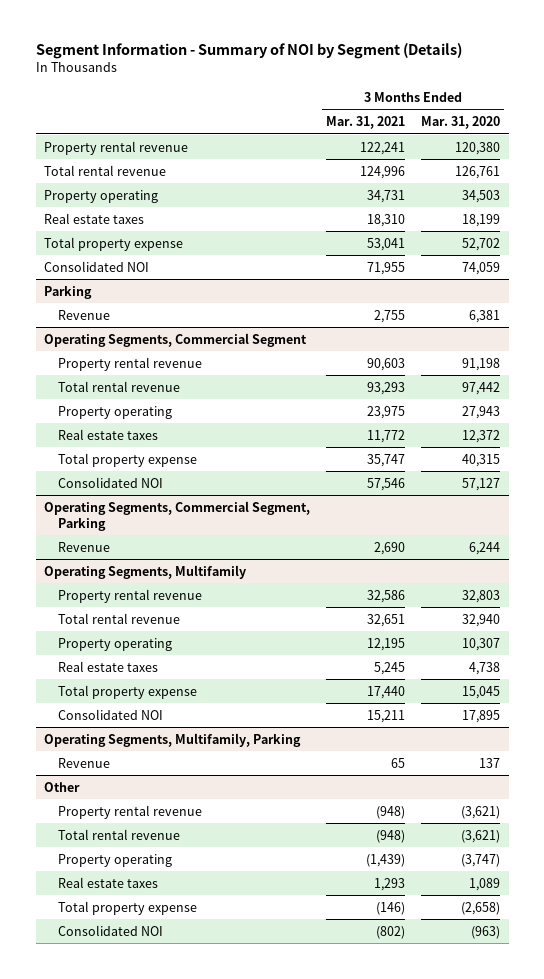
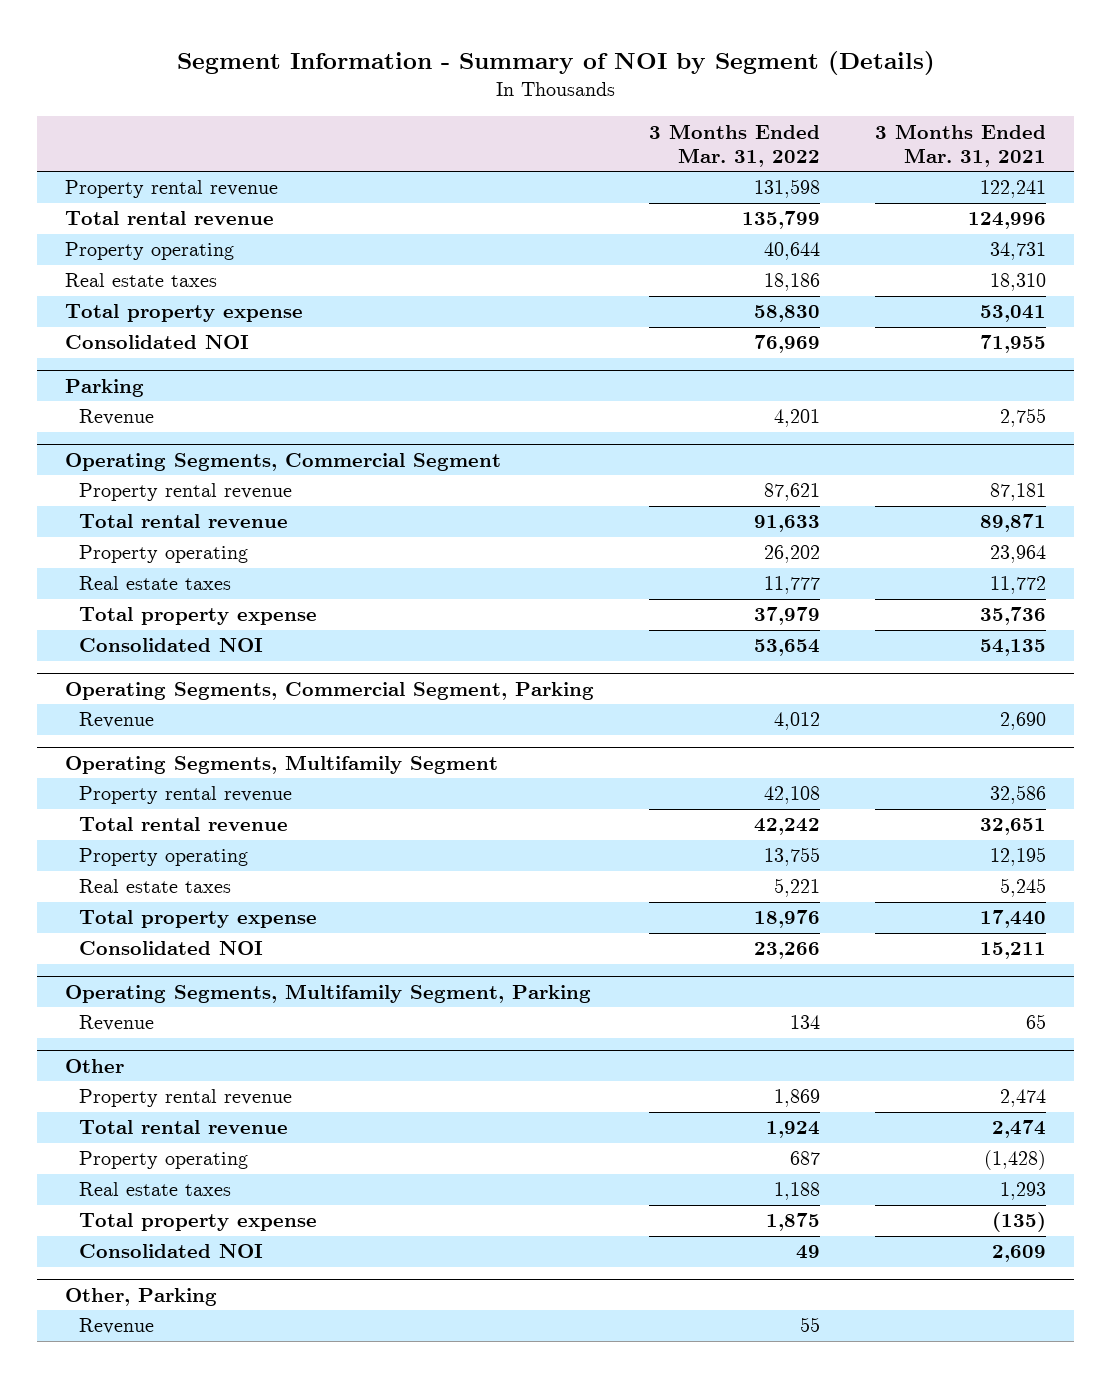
- | 3 Months Ended Mar. 31, 2021 | 3 Months Ended Mar. 31, 2020
+ | 3 Months Ended Mar. 31, 2022 | 3 Months Ended Mar. 31, 2021
@ Operating Segments, Commercial Segment
- Property rental revenue | 90,603 | 91,198
- Total rental revenue | 93,293 | 97,442
- Property operating | 23,975 | 27,943
+ Property rental revenue | 87,621 | 87,181
+ Total rental revenue | 91,633 | 89,871
+ Property operating | 26,202 | 23,964
- Total property expense | 35,747 | 40,315
- Consolidated NOI | 57,546 | 57,127
+ Total property expense | 37,979 | 35,736
+ Consolidated NOI | 53,654 | 54,135
- Operating Segments, Multifamily
+ Operating Segments, Multifamily Segment
- Operating Segments, Multifamily, Parking
+ Operating Segments, Multifamily Segment, Parking
@ Other
- Property rental revenue | (948) | (3,621)
- Total rental revenue | (948) | (3,621)
- Property operating | (1,439) | (3,747)
+ Property rental revenue | 1,869 | 2,474
+ Total rental revenue | 1,924 | 2,474
+ Property operating | 687 | (1,428)
- Total property expense | (146) | (2,658)
- Consolidated NOI | (802) | (963)
+ Total property expense | 1,875 | (135)
+ Consolidated NOI | 49 | 2,609
+ Other, Parking
+ Revenue | 55 |

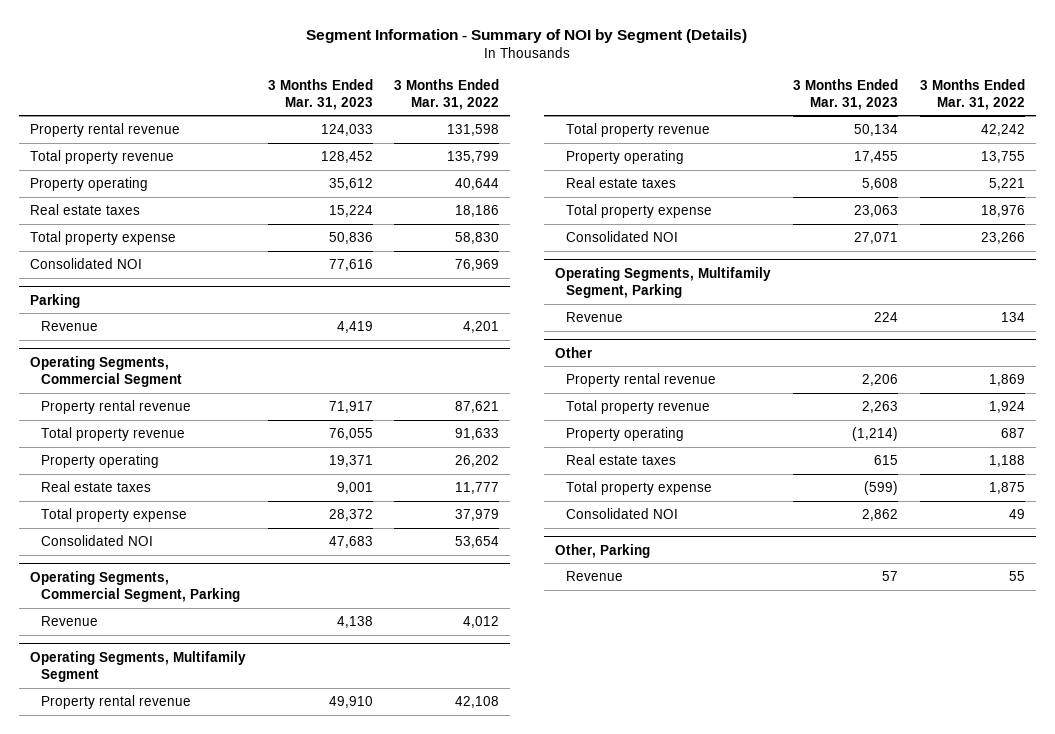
- | 3 Months Ended Mar. 31, 2022 | 3 Months Ended Mar. 31, 2021
+ | 3 Months Ended Mar. 31, 2023 | 3 Months Ended Mar. 31, 2022
- Total rental revenue | 135,799 | 124,996
+ Total property revenue | 128,452 | 135,799
@ Operating Segments, Commercial Segment
- Total rental revenue | 91,633 | 89,871
+ Total property revenue | 76,055 | 91,633
@ Operating Segments, Multifamily Segment
- Total rental revenue | 42,242 | 32,651
+ Total property revenue | 50,134 | 42,242
@ Other
- Total rental revenue | 1,924 | 2,474
+ Total property revenue | 2,263 | 1,924

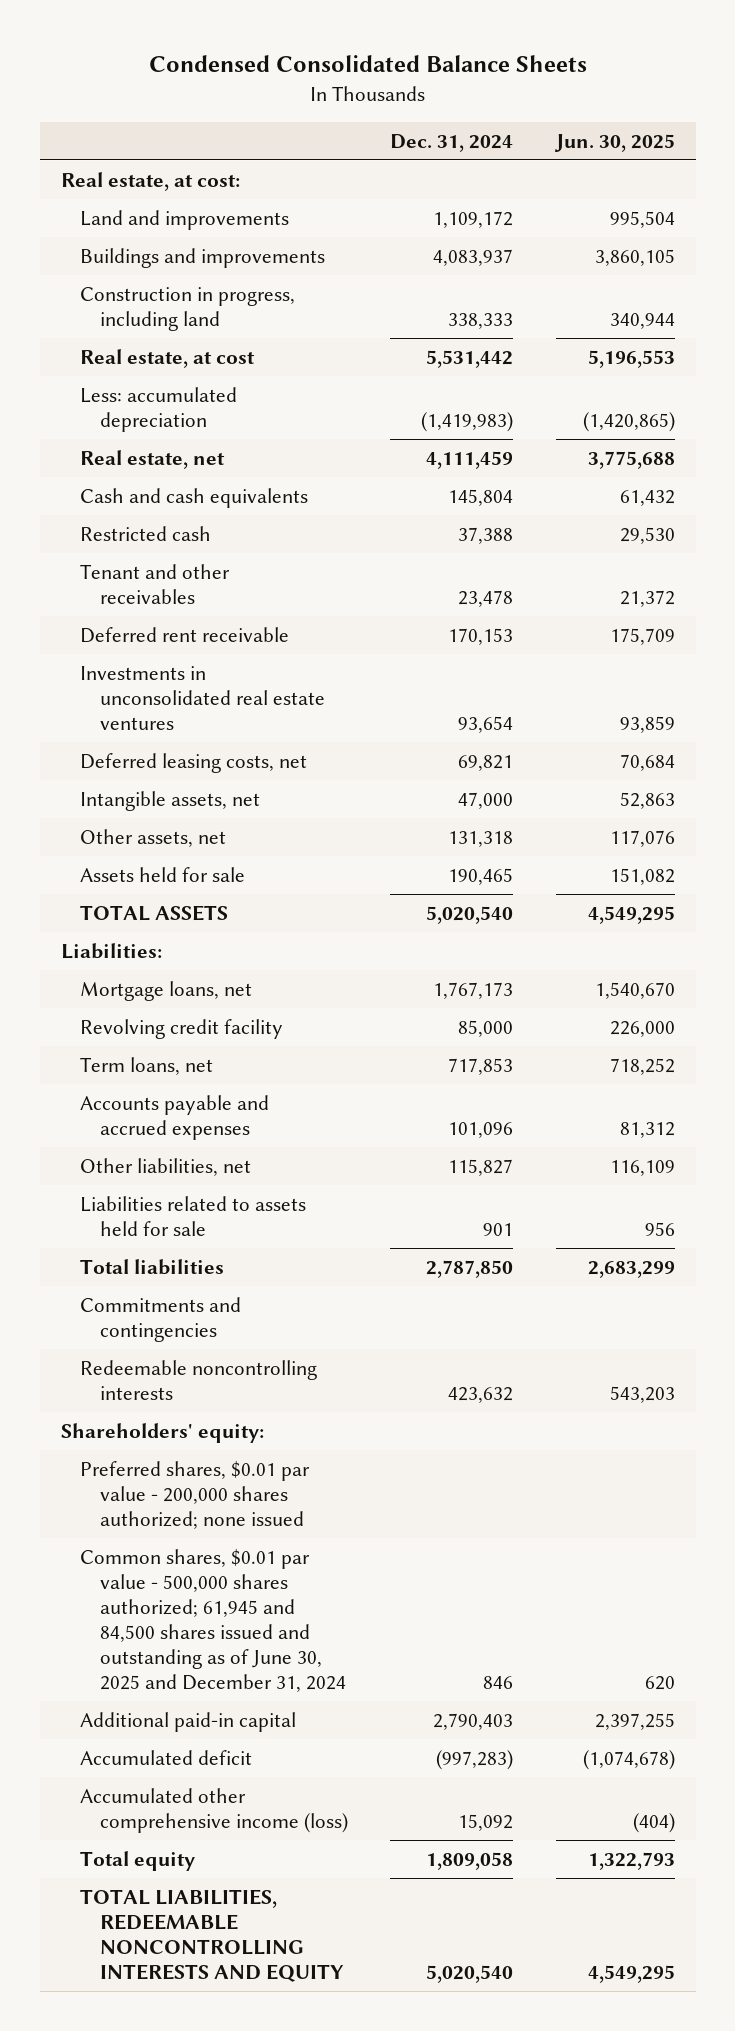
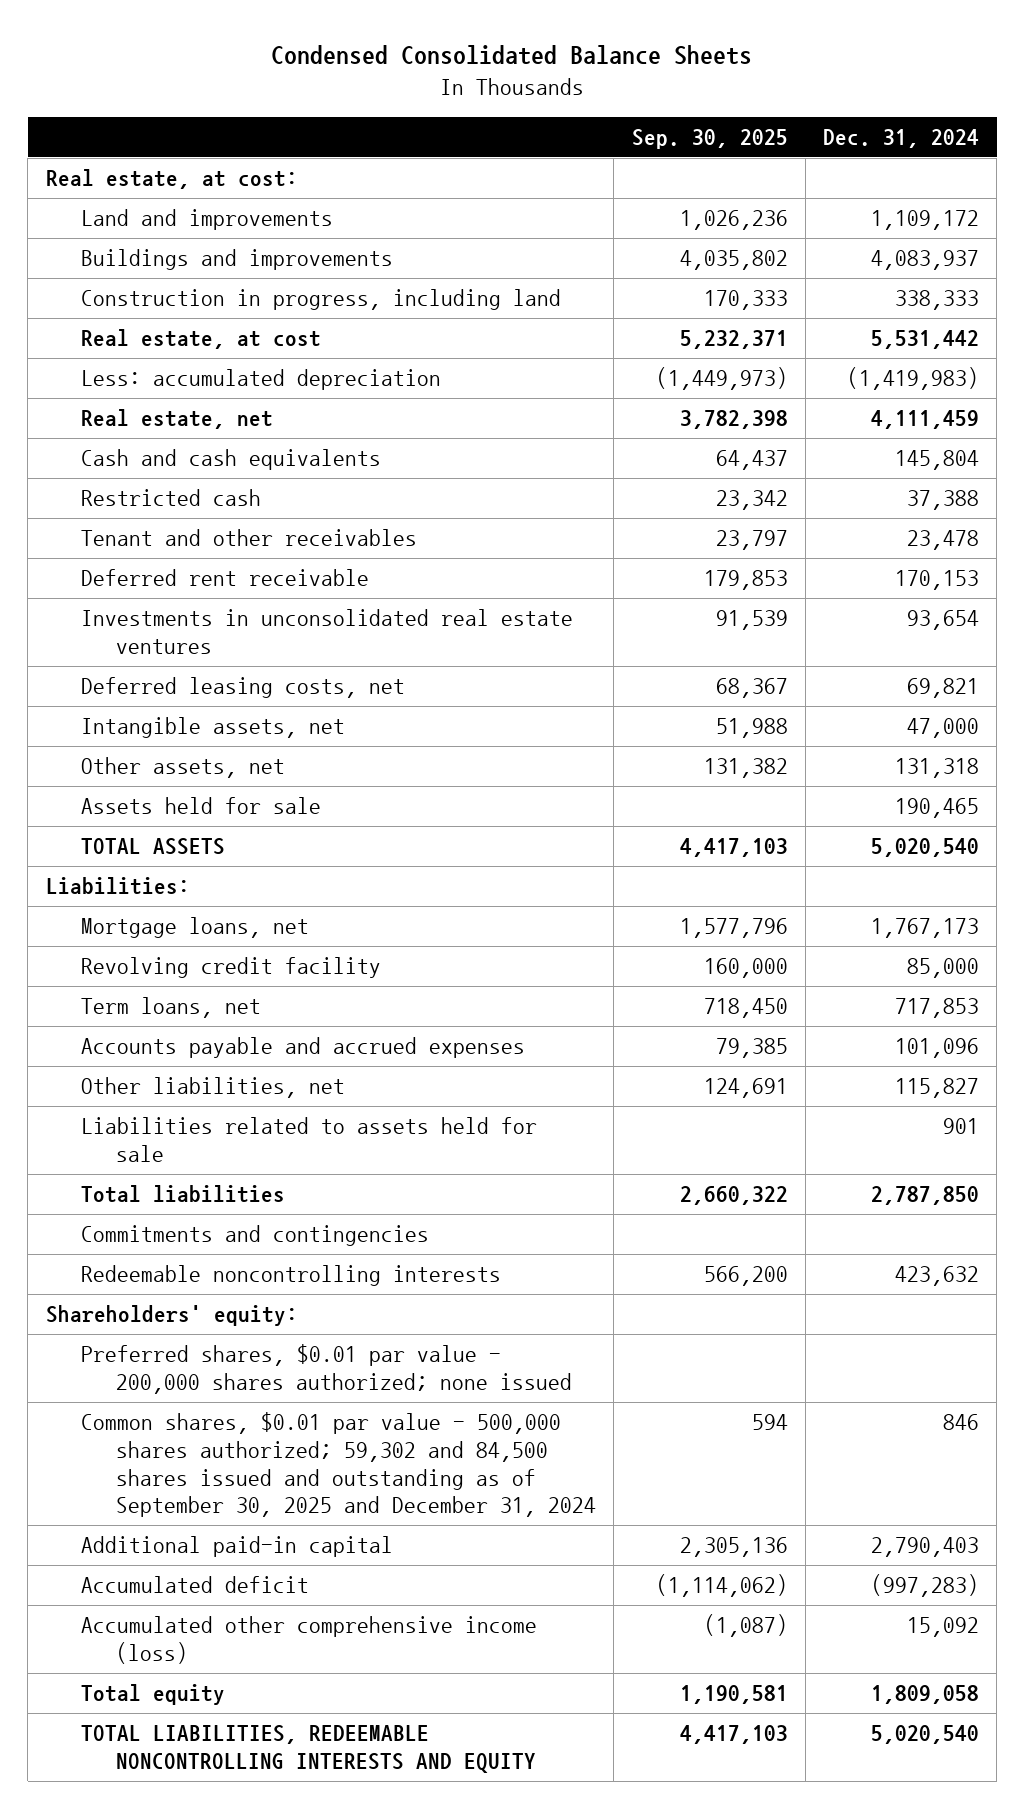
- | Dec. 31, 2024 | Jun. 30, 2025
+ | Sep. 30, 2025 | Dec. 31, 2024
- Common shares, $0.01 par value - 500,000 shares authorized; 61,945 and 84,500 shares issued and outstanding as of June 30, 2025 and December 31, 2024 | 846 | 620
+ Common shares, $0.01 par value - 500,000 shares authorized; 59,302 and 84,500 shares issued and outstanding as of September 30, 2025 and December 31, 2024 | 594 | 846

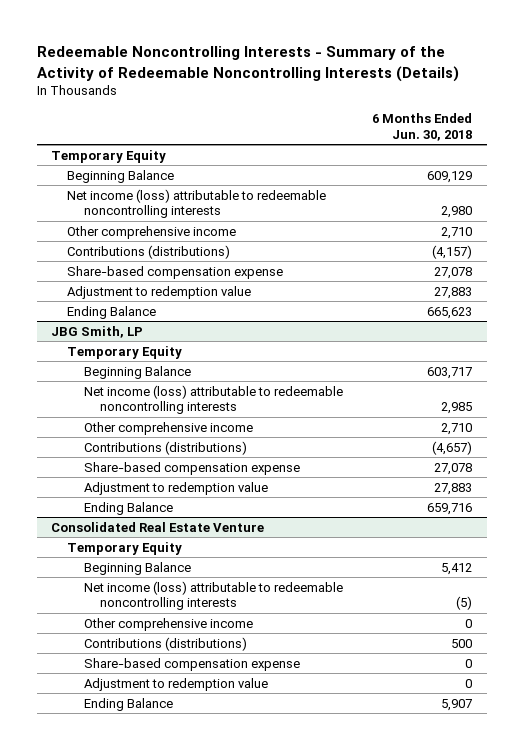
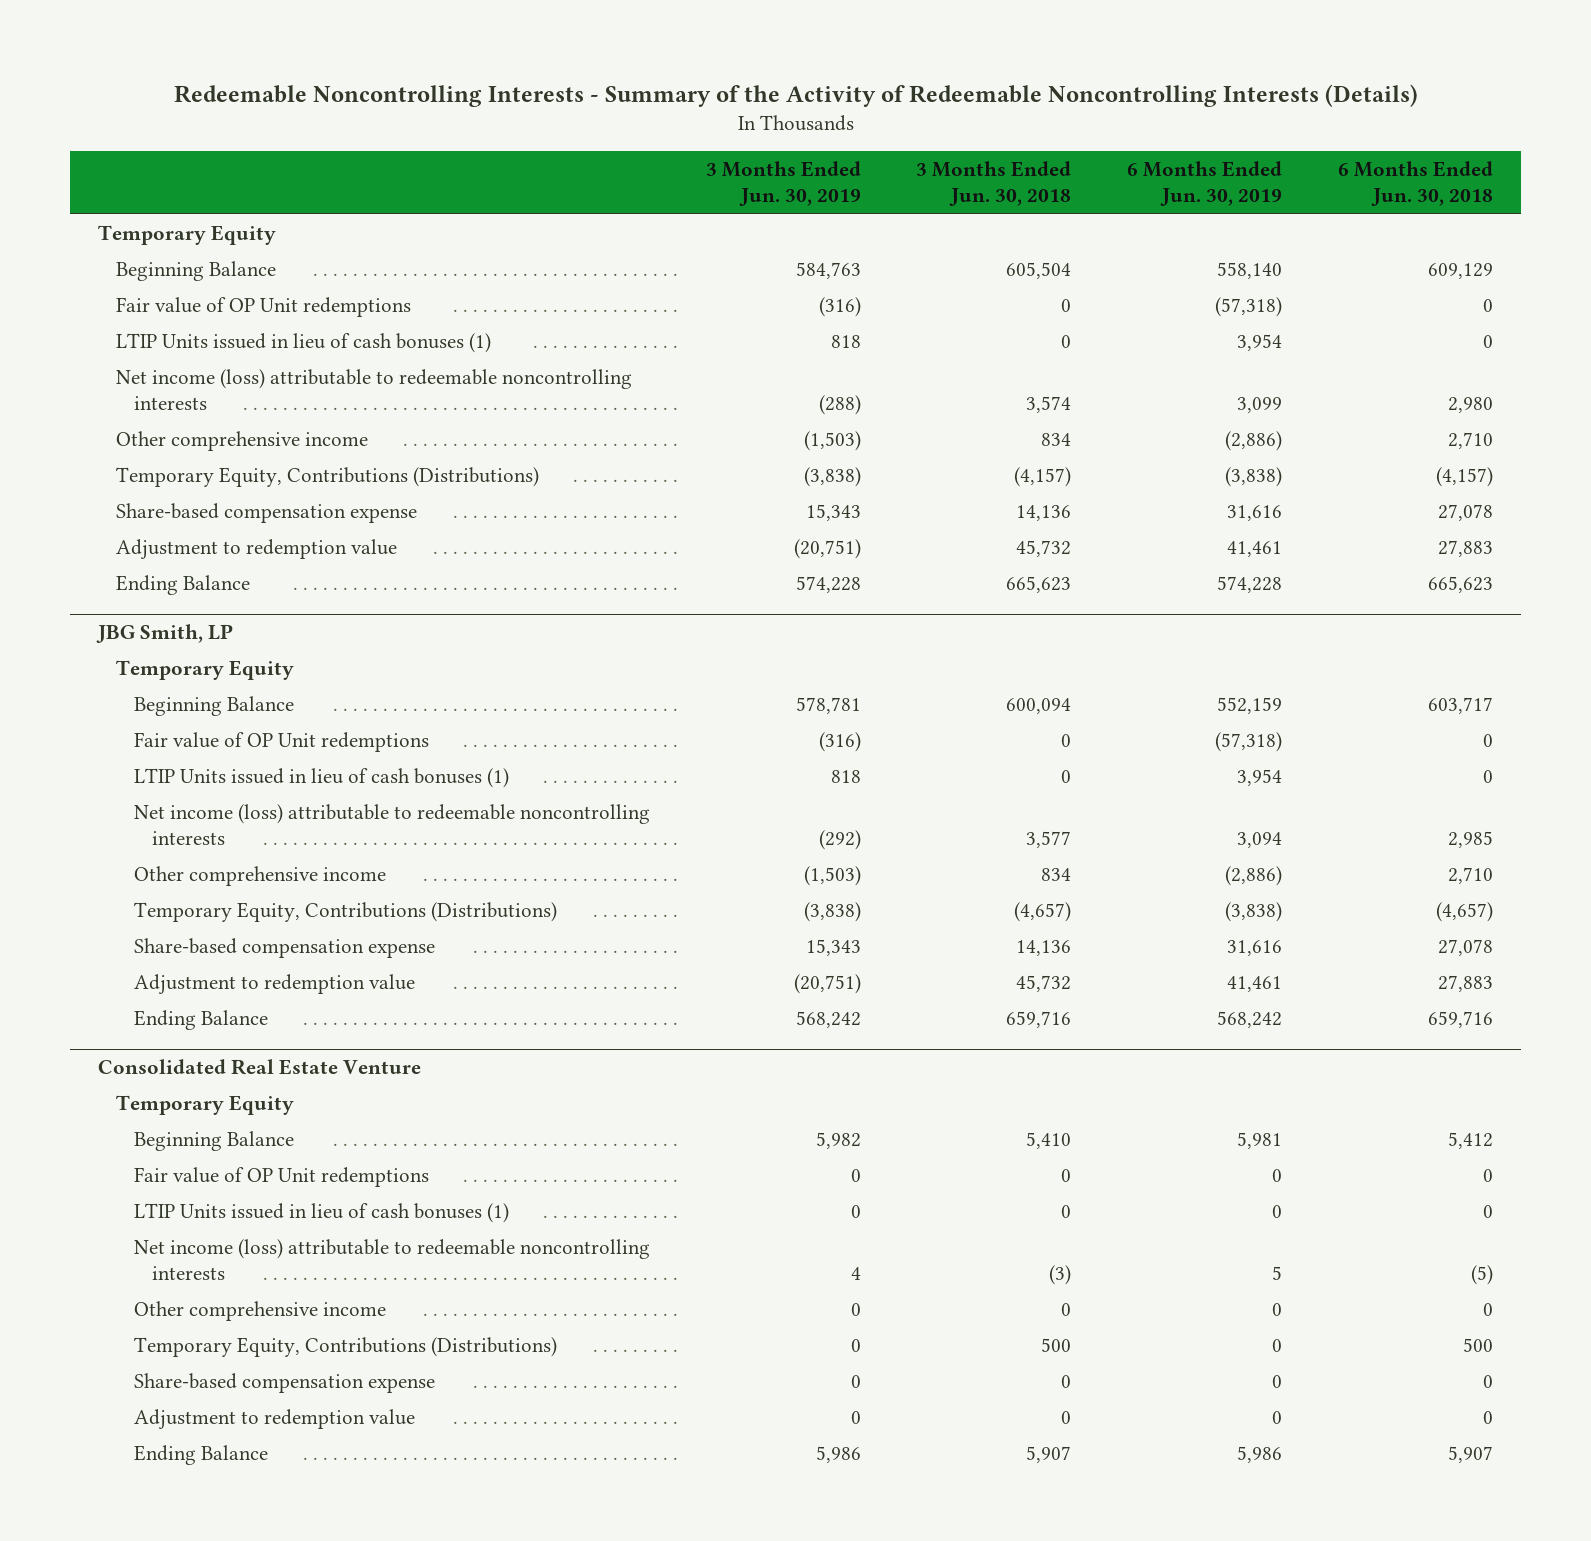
- | 6 Months Ended Jun. 30, 2018
+ | 3 Months Ended Jun. 30, 2019 | 3 Months Ended Jun. 30, 2018 | 6 Months Ended Jun. 30, 2019 | 6 Months Ended Jun. 30, 2018
+ Fair value of OP Unit redemptions | (316) | 0 | (57,318) | 0
+ LTIP Units issued in lieu of cash bonuses (1) | 818 | 0 | 3,954 | 0
- Contributions (distributions) | (4,157)
+ Temporary Equity, Contributions (Distributions) | (3,838) | (4,157) | (3,838) | (4,157)
@ JBG Smith, LP
+ Fair value of OP Unit redemptions | (316) | 0 | (57,318) | 0
+ LTIP Units issued in lieu of cash bonuses (1) | 818 | 0 | 3,954 | 0
- Contributions (distributions) | (4,657)
+ Temporary Equity, Contributions (Distributions) | (3,838) | (4,657) | (3,838) | (4,657)
@ Consolidated Real Estate Venture
+ Fair value of OP Unit redemptions | 0 | 0 | 0 | 0
+ LTIP Units issued in lieu of cash bonuses (1) | 0 | 0 | 0 | 0
- Contributions (distributions) | 500
+ Temporary Equity, Contributions (Distributions) | 0 | 500 | 0 | 500

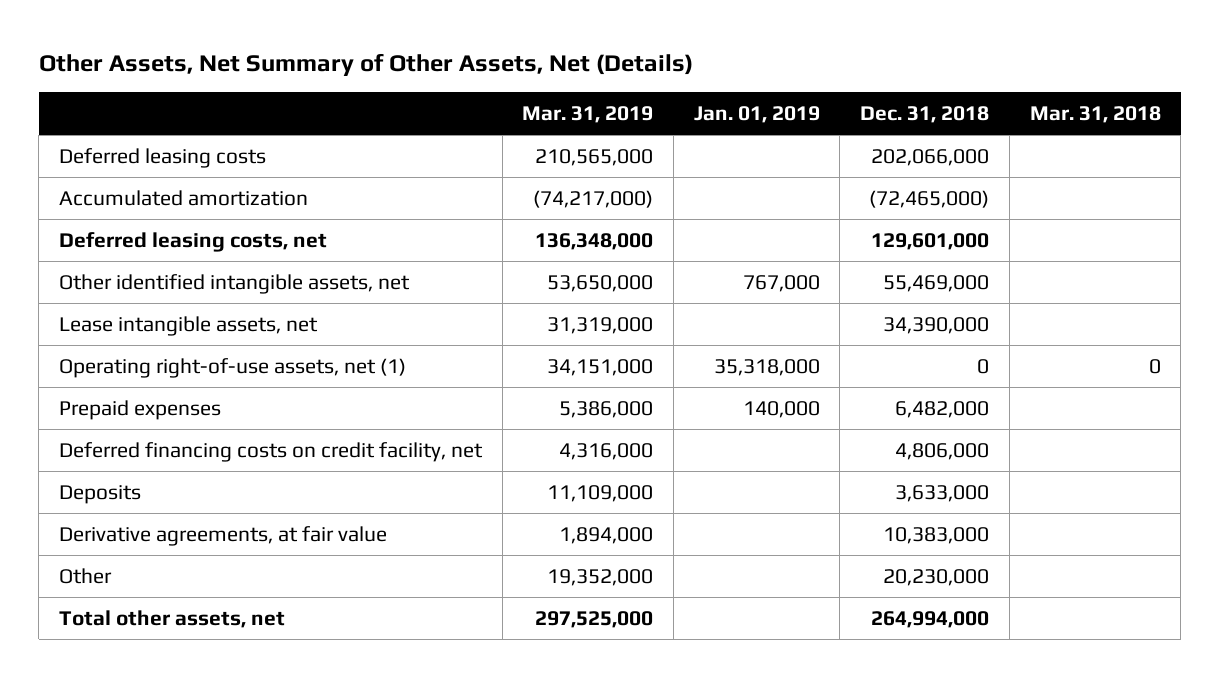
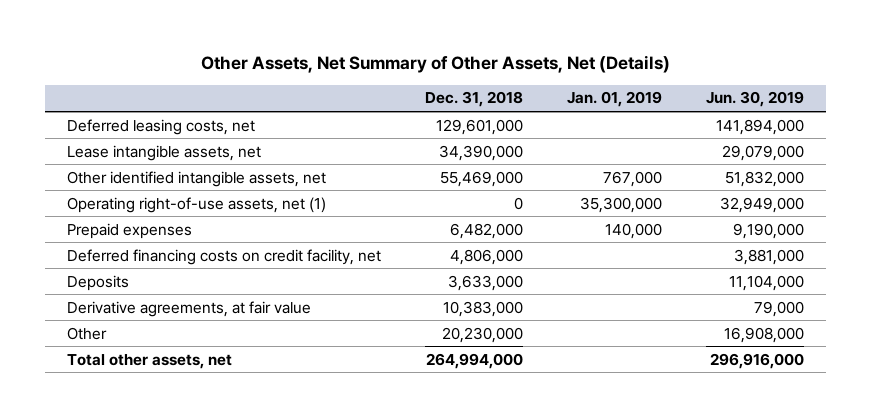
- | Mar. 31, 2019 | Jan. 01, 2019 | Dec. 31, 2018 | Mar. 31, 2018
+ | Dec. 31, 2018 | Jan. 01, 2019 | Jun. 30, 2019
- Deferred leasing costs | 210,565,000 | | 202,066,000 |
- Accumulated amortization | (74,217,000) | | (72,465,000) |
- Operating right-of-use assets, net (1) | 34,151,000 | 35,318,000 | 0 | 0
moved down: Other identified intangible assets, net | 55,469,000 | 767,000 | 51,832,000
+ Operating right-of-use assets, net (1) | 0 | 35,300,000 | 32,949,000

